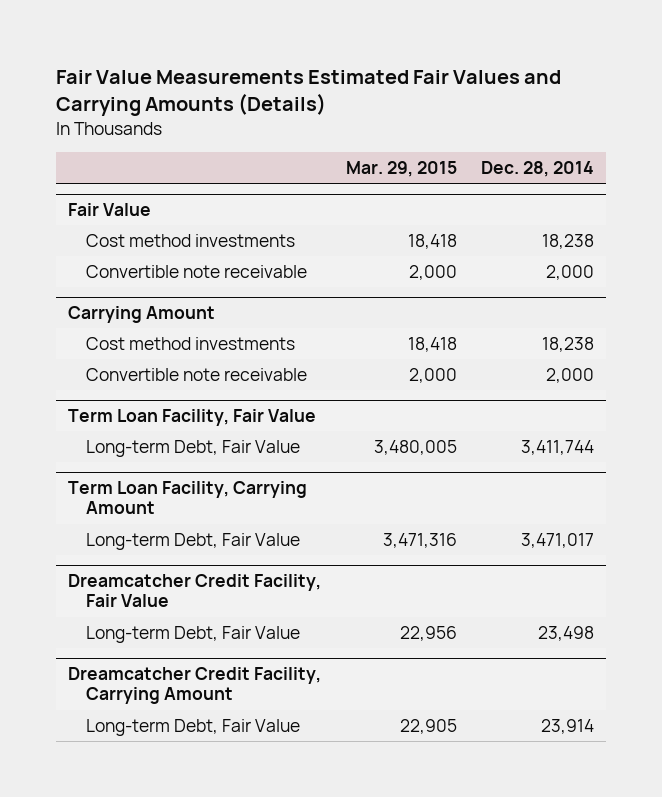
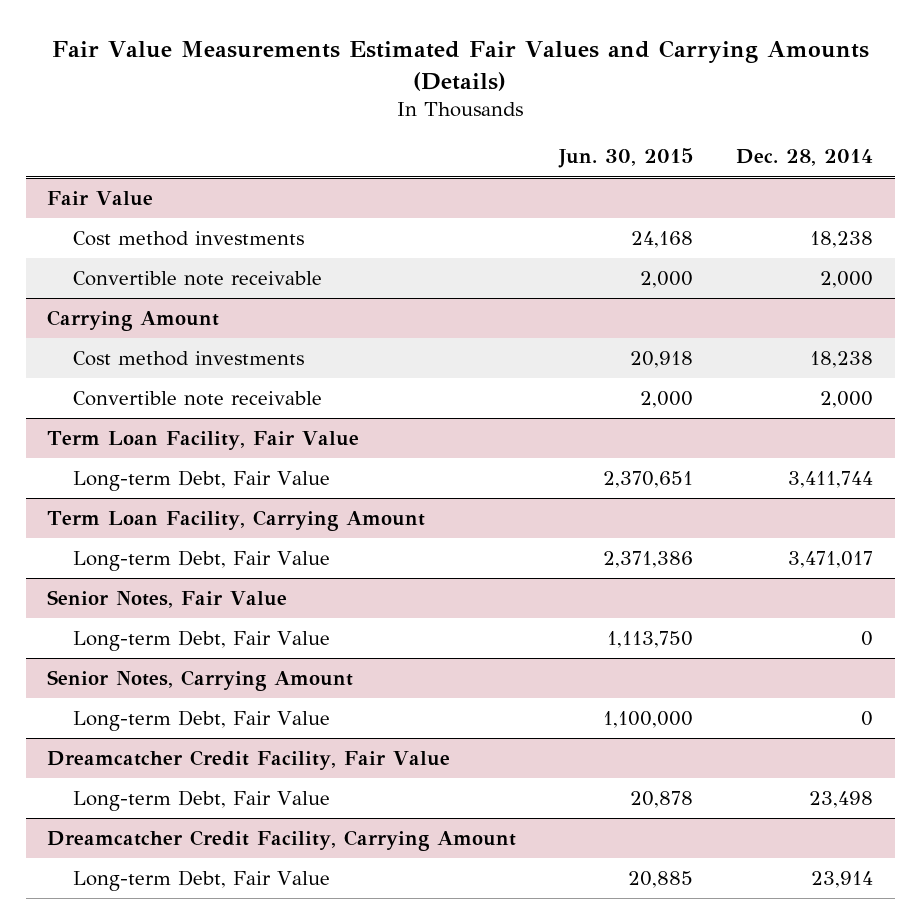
- | Mar. 29, 2015 | Dec. 28, 2014
+ | Jun. 30, 2015 | Dec. 28, 2014
+ Senior Notes, Fair Value
+ Long-term Debt, Fair Value | 1,113,750 | 0
+ Senior Notes, Carrying Amount
+ Long-term Debt, Fair Value | 1,100,000 | 0

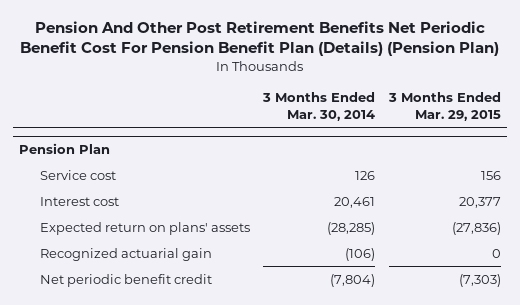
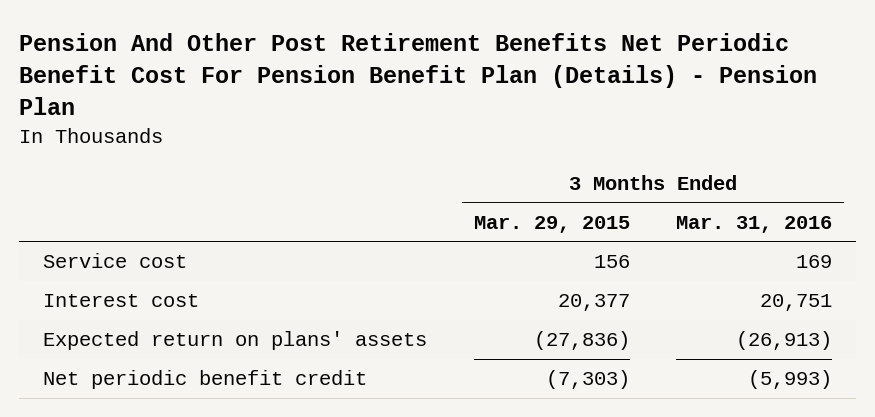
- Pension And Other Post Retirement Benefits Net Periodic Benefit Cost For Pension Benefit Plan (Details) (Pension Plan)
+ Pension And Other Post Retirement Benefits Net Periodic Benefit Cost For Pension Benefit Plan (Details) - Pension Plan
- | 3 Months Ended Mar. 30, 2014 | 3 Months Ended Mar. 29, 2015
+ | 3 Months Ended Mar. 29, 2015 | 3 Months Ended Mar. 31, 2016
- Pension Plan
- Recognized actuarial gain | (106) | 0

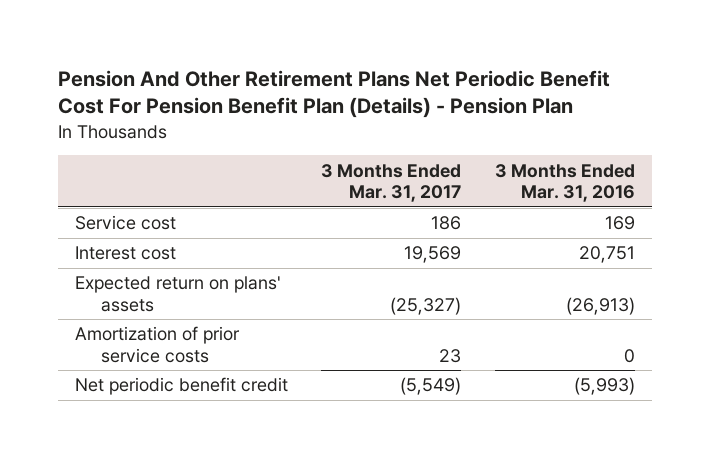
- Pension And Other Post Retirement Benefits Net Periodic Benefit Cost For Pension Benefit Plan (Details) - Pension Plan
+ Pension And Other Retirement Plans Net Periodic Benefit Cost For Pension Benefit Plan (Details) - Pension Plan
- | 3 Months Ended Mar. 29, 2015 | 3 Months Ended Mar. 31, 2016
+ | 3 Months Ended Mar. 31, 2017 | 3 Months Ended Mar. 31, 2016
+ Amortization of prior service costs | 23 | 0

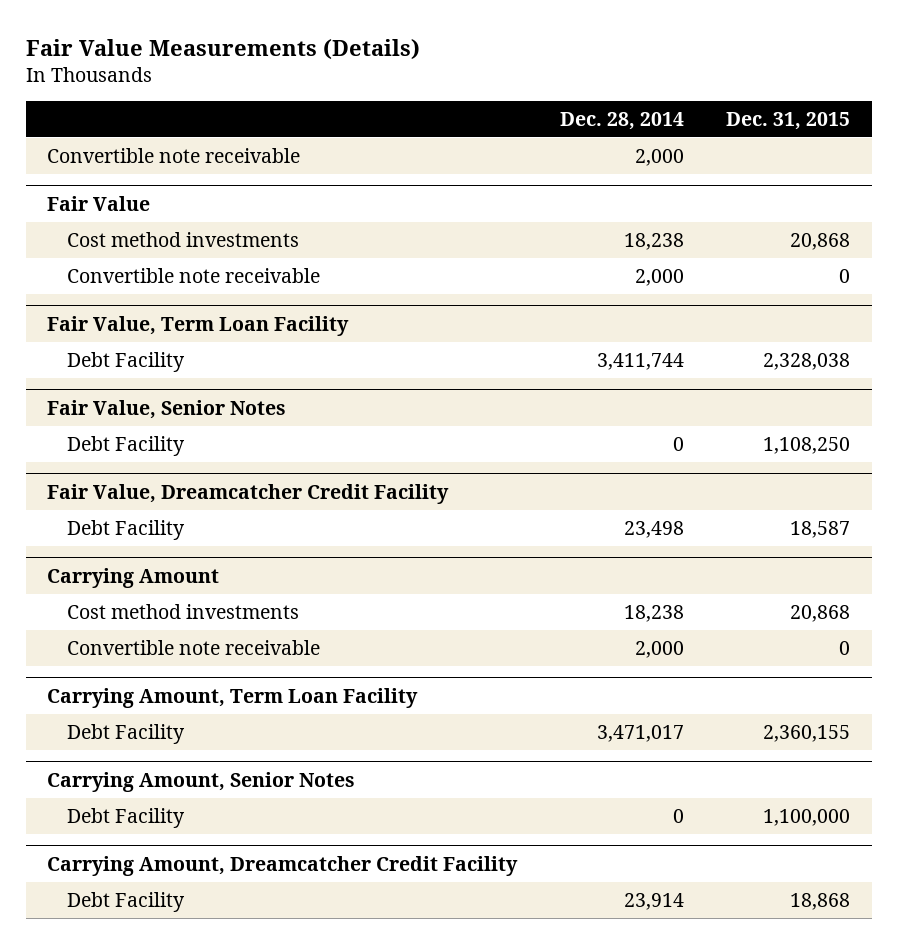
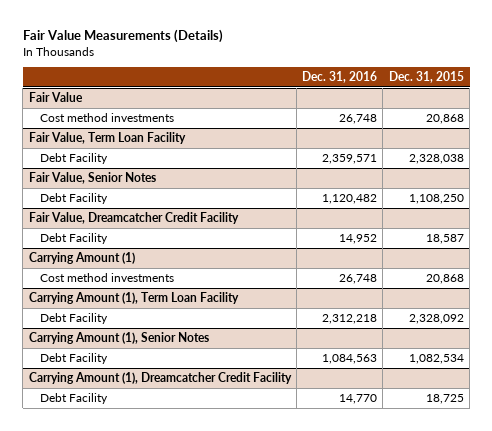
- | Dec. 28, 2014 | Dec. 31, 2015
+ | Dec. 31, 2016 | Dec. 31, 2015
- Convertible note receivable | 2,000 |
@ Fair Value
- Convertible note receivable | 2,000 | 0
- Carrying Amount
+ Carrying Amount (1)
- Convertible note receivable | 2,000 | 0
- Carrying Amount, Term Loan Facility
- Debt Facility | 3,471,017 | 2,360,155
- Carrying Amount, Senior Notes
- Debt Facility | 0 | 1,100,000
- Carrying Amount, Dreamcatcher Credit Facility
- Debt Facility | 23,914 | 18,868
+ Carrying Amount (1), Term Loan Facility
+ Debt Facility | 2,312,218 | 2,328,092
+ Carrying Amount (1), Senior Notes
+ Debt Facility | 1,084,563 | 1,082,534
+ Carrying Amount (1), Dreamcatcher Credit Facility
+ Debt Facility | 14,770 | 18,725

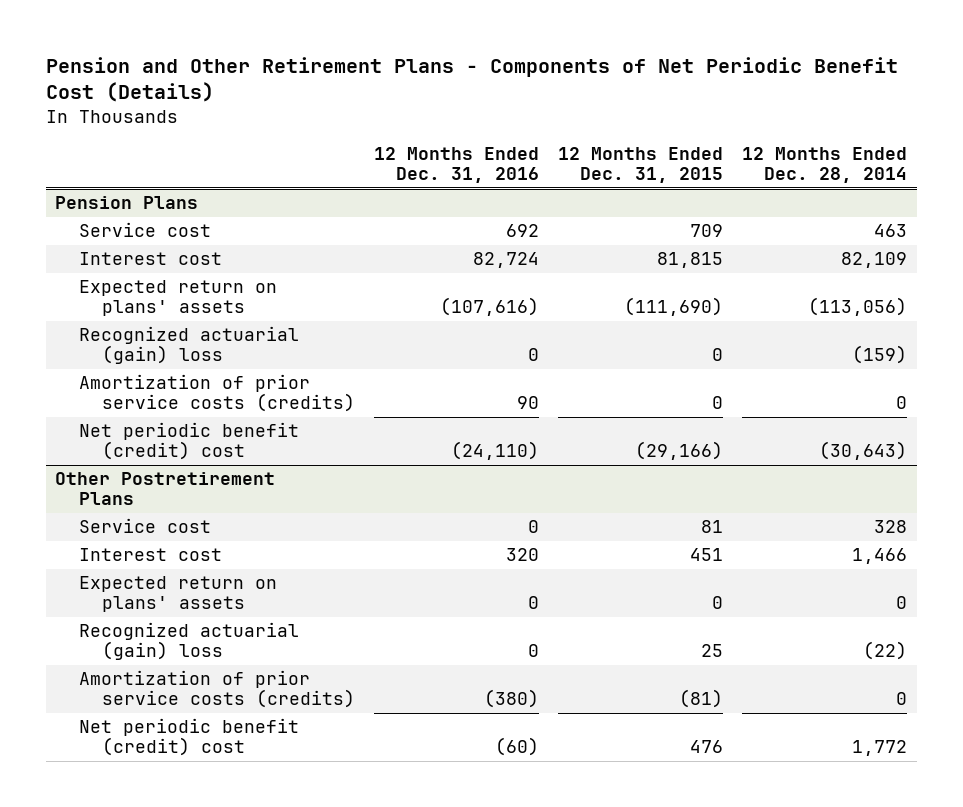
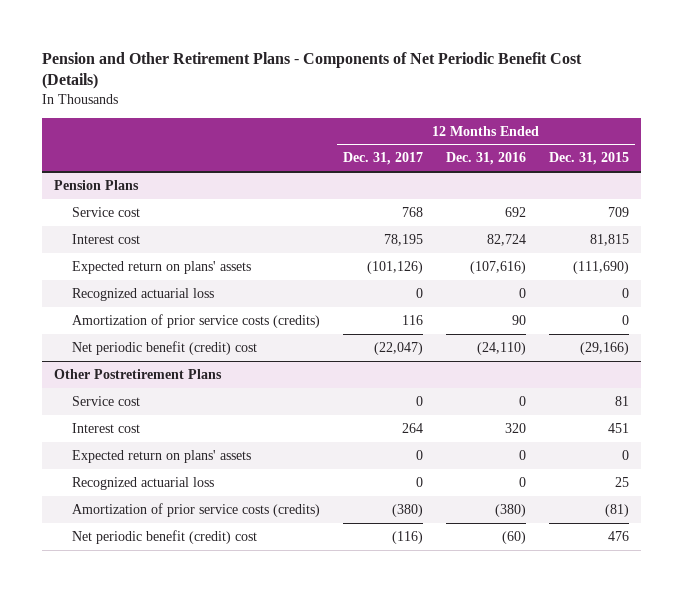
- | 12 Months Ended Dec. 31, 2016 | 12 Months Ended Dec. 31, 2015 | 12 Months Ended Dec. 28, 2014
+ | 12 Months Ended Dec. 31, 2017 | 12 Months Ended Dec. 31, 2016 | 12 Months Ended Dec. 31, 2015
@ Pension Plans
- Recognized actuarial (gain) loss | 0 | 0 | (159)
+ Recognized actuarial loss | 0 | 0 | 0
@ Other Postretirement Plans
- Recognized actuarial (gain) loss | 0 | 25 | (22)
+ Recognized actuarial loss | 0 | 0 | 25

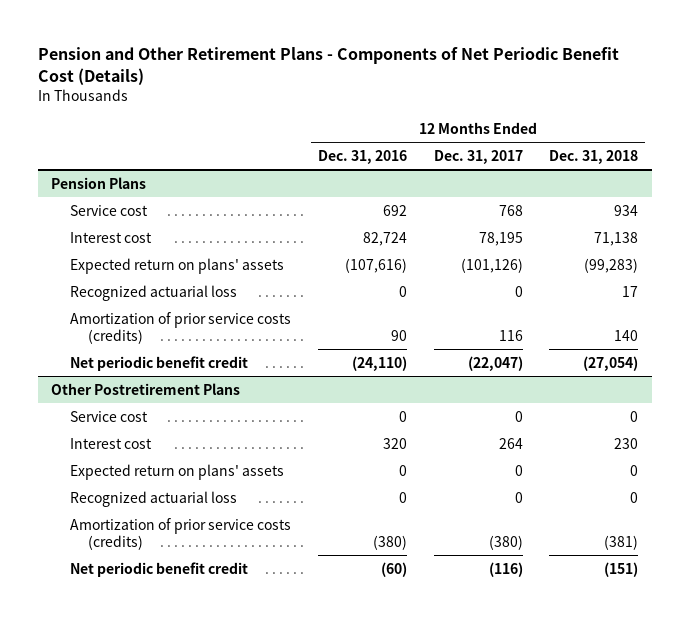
- | 12 Months Ended Dec. 31, 2017 | 12 Months Ended Dec. 31, 2016 | 12 Months Ended Dec. 31, 2015
+ | 12 Months Ended Dec. 31, 2016 | 12 Months Ended Dec. 31, 2017 | 12 Months Ended Dec. 31, 2018
@ Pension Plans
- Net periodic benefit (credit) cost | (22,047) | (24,110) | (29,166)
+ Net periodic benefit credit | (24,110) | (22,047) | (27,054)
@ Other Postretirement Plans
- Net periodic benefit (credit) cost | (116) | (60) | 476
+ Net periodic benefit credit | (60) | (116) | (151)

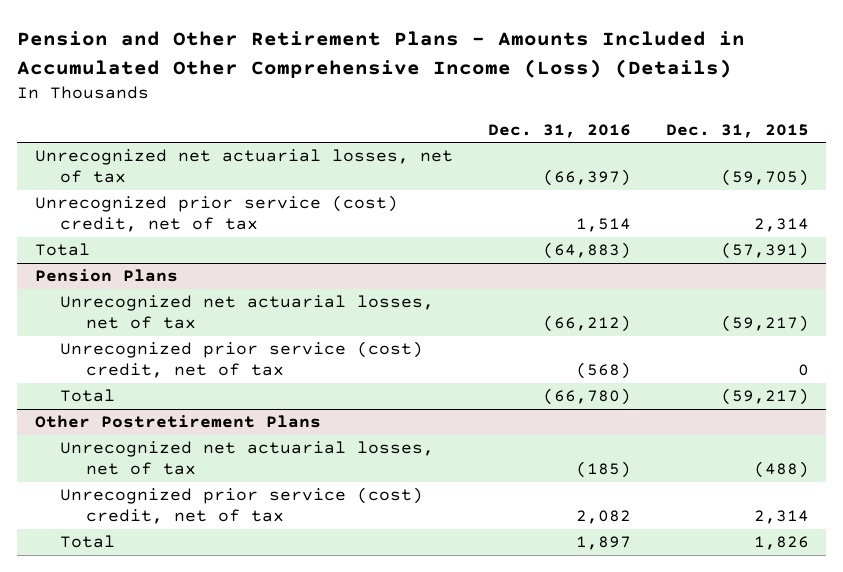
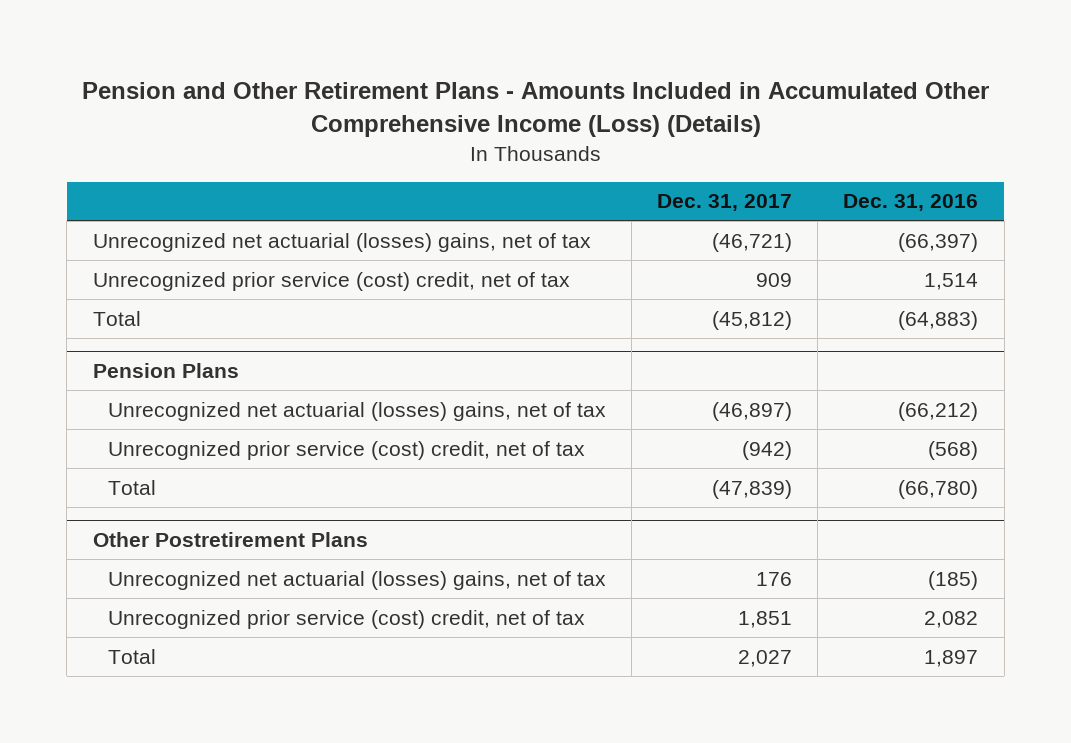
- | Dec. 31, 2016 | Dec. 31, 2015
+ | Dec. 31, 2017 | Dec. 31, 2016
- Unrecognized net actuarial losses, net of tax | (66,397) | (59,705)
+ Unrecognized net actuarial (losses) gains, net of tax | (46,721) | (66,397)
@ Pension Plans
- Unrecognized net actuarial losses, net of tax | (66,212) | (59,217)
+ Unrecognized net actuarial (losses) gains, net of tax | (46,897) | (66,212)
@ Other Postretirement Plans
- Unrecognized net actuarial losses, net of tax | (185) | (488)
+ Unrecognized net actuarial (losses) gains, net of tax | 176 | (185)

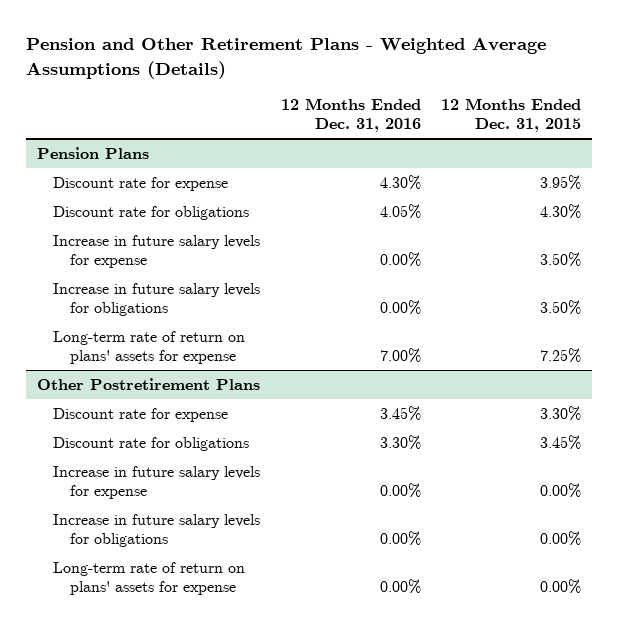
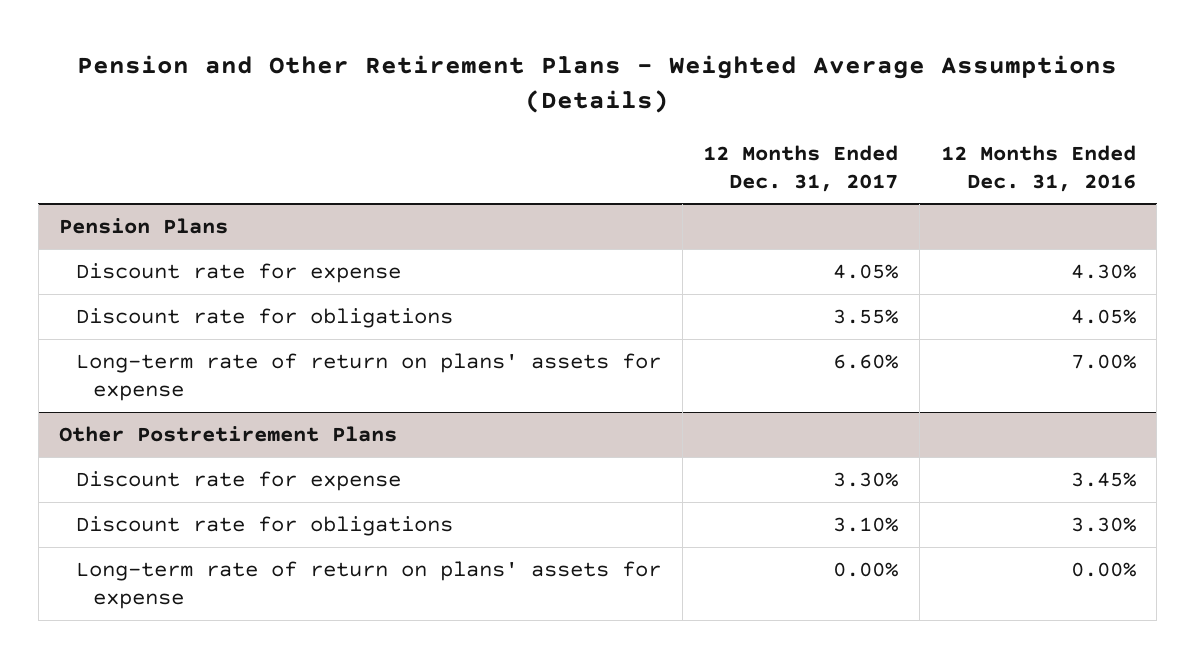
- | 12 Months Ended Dec. 31, 2016 | 12 Months Ended Dec. 31, 2015
+ | 12 Months Ended Dec. 31, 2017 | 12 Months Ended Dec. 31, 2016
@ Pension Plans
- Increase in future salary levels for expense | 0.00% | 3.50%
- Increase in future salary levels for obligations | 0.00% | 3.50%
@ Other Postretirement Plans
- Increase in future salary levels for expense | 0.00% | 0.00%
- Increase in future salary levels for obligations | 0.00% | 0.00%

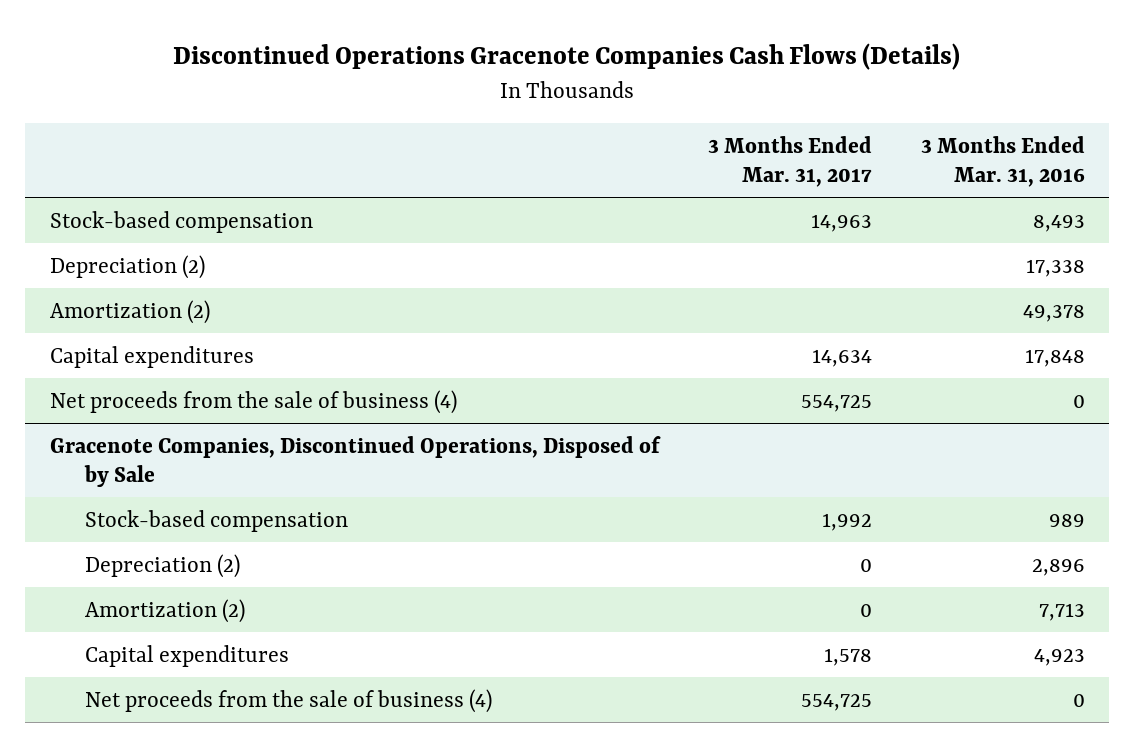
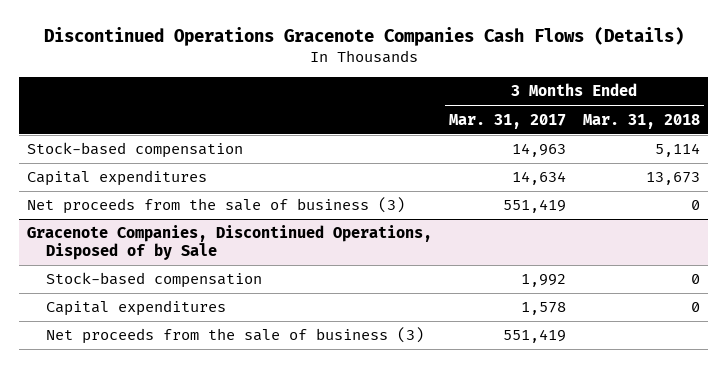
- | 3 Months Ended Mar. 31, 2017 | 3 Months Ended Mar. 31, 2016
+ | 3 Months Ended Mar. 31, 2017 | 3 Months Ended Mar. 31, 2018
- Depreciation (2) | | 17,338
- Amortization (2) | | 49,378
- Net proceeds from the sale of business (4) | 554,725 | 0
+ Net proceeds from the sale of business (3) | 551,419 | 0
@ Gracenote Companies, Discontinued Operations, Disposed of by Sale
- Depreciation (2) | 0 | 2,896
- Amortization (2) | 0 | 7,713
- Net proceeds from the sale of business (4) | 554,725 | 0
+ Net proceeds from the sale of business (3) | 551,419 |

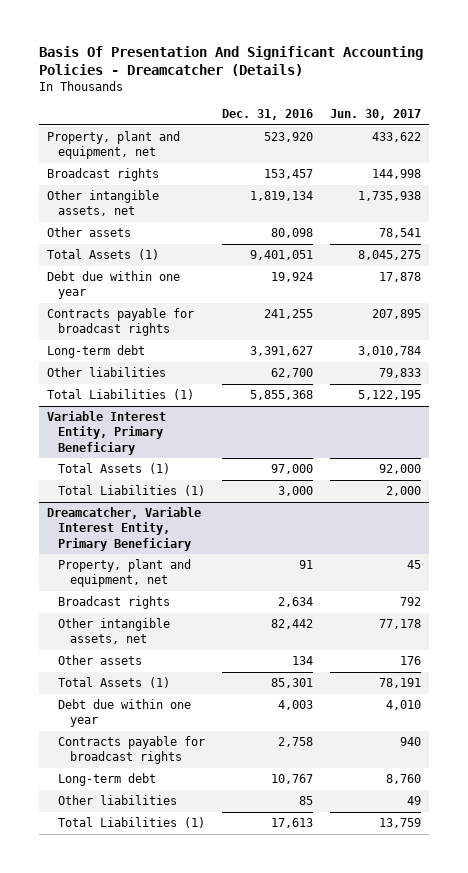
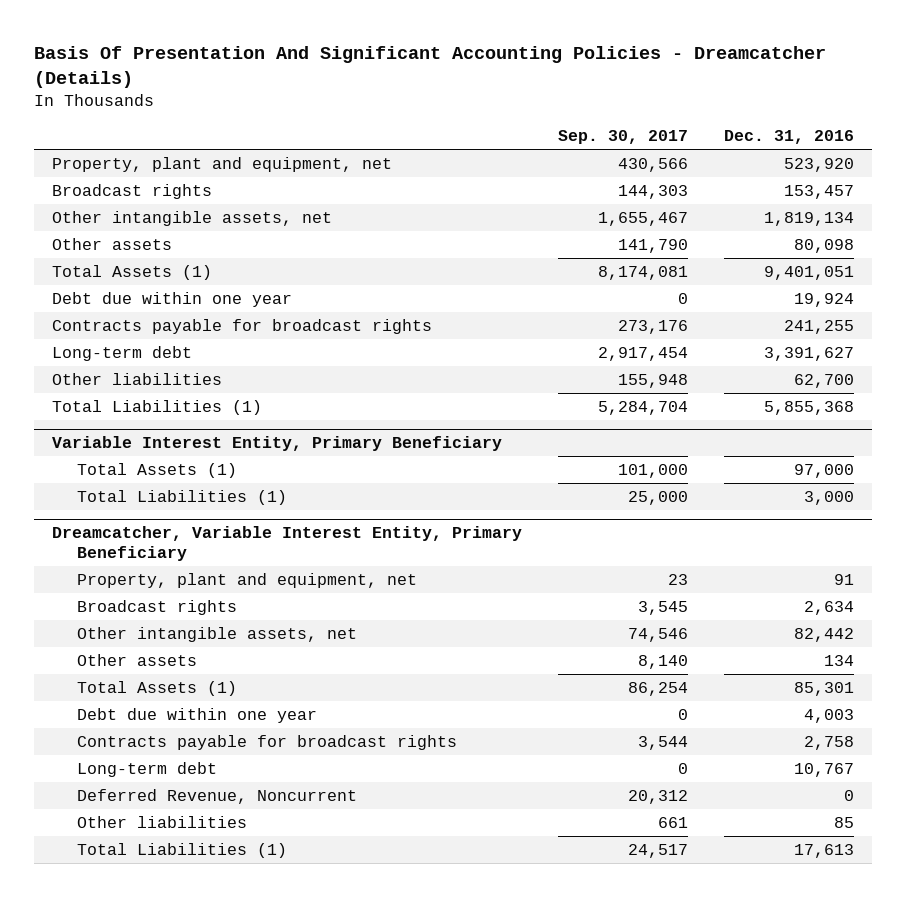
- | Dec. 31, 2016 | Jun. 30, 2017
+ | Sep. 30, 2017 | Dec. 31, 2016
@ Dreamcatcher, Variable Interest Entity, Primary Beneficiary
+ Deferred Revenue, Noncurrent | 20,312 | 0

